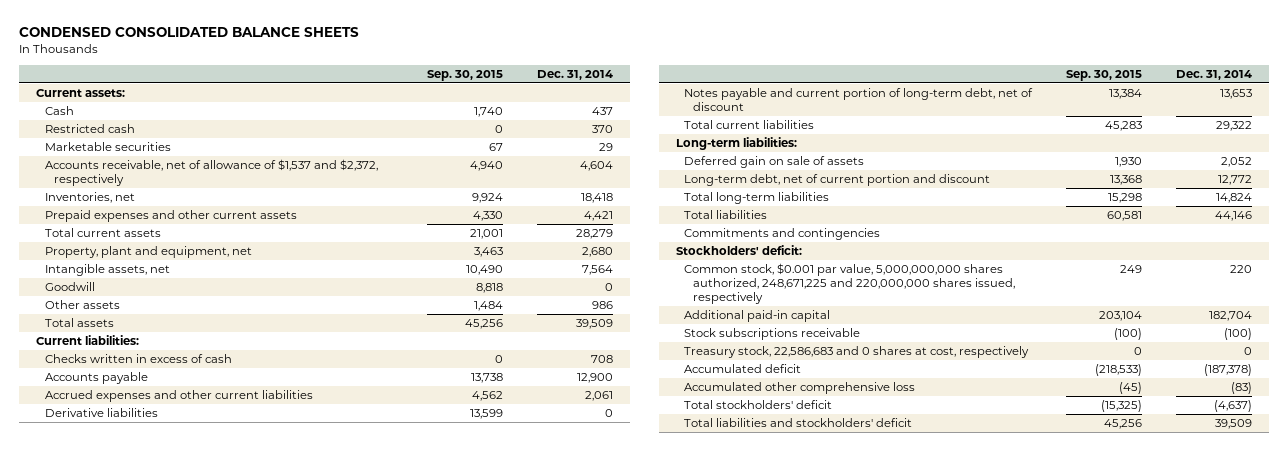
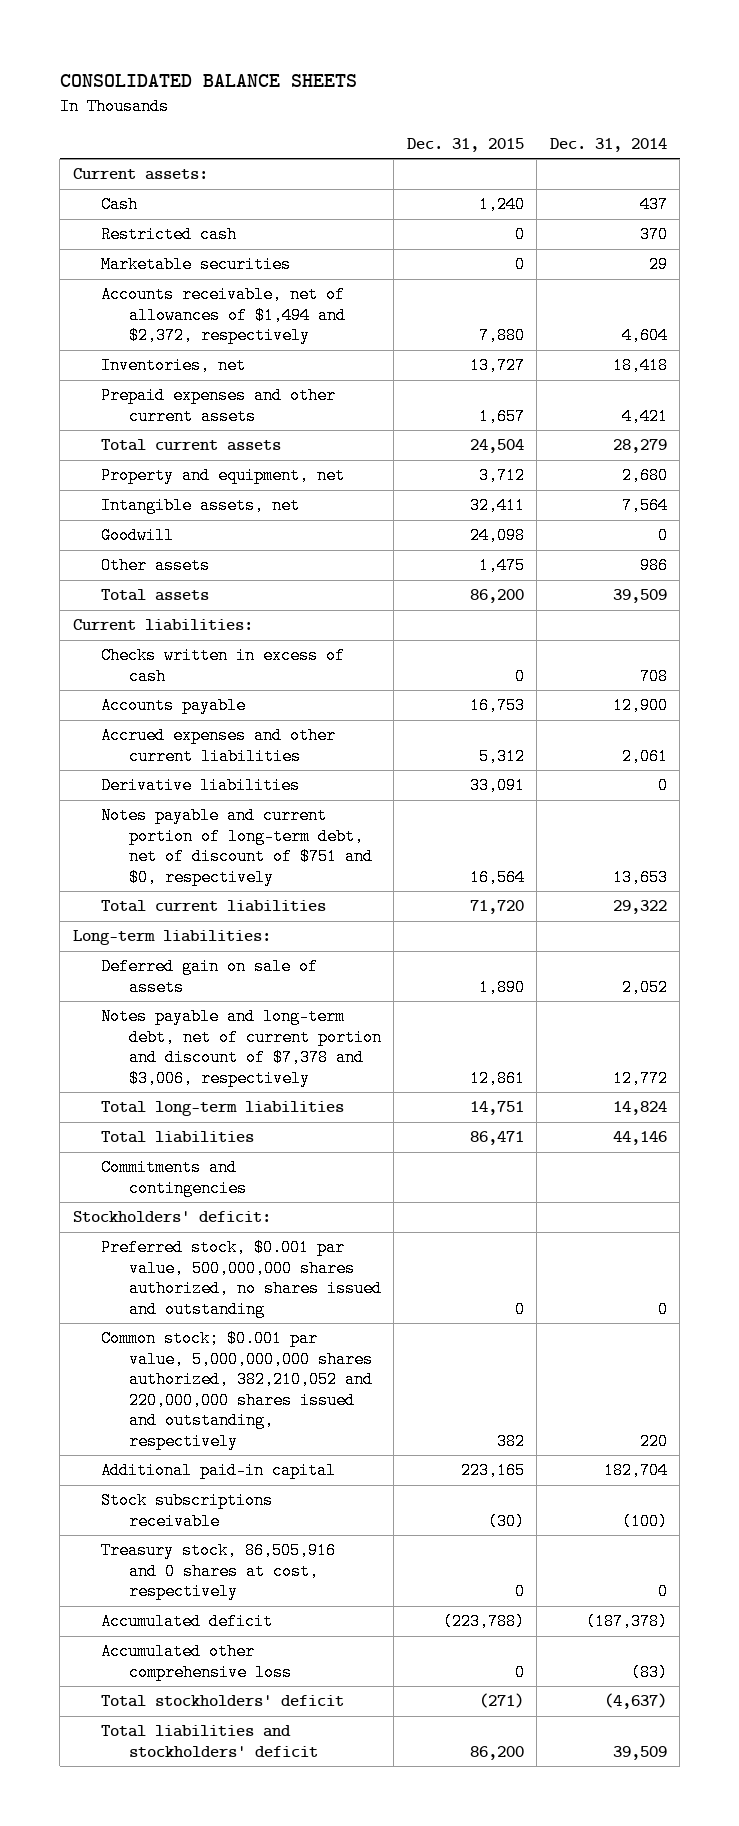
- CONDENSED CONSOLIDATED BALANCE SHEETS
+ CONSOLIDATED BALANCE SHEETS
- | Sep. 30, 2015 | Dec. 31, 2014
+ | Dec. 31, 2015 | Dec. 31, 2014
- Accounts receivable, net of allowance of $1,537 and $2,372, respectively | 4,940 | 4,604
+ Accounts receivable, net of allowances of $1,494 and $2,372, respectively | 7,880 | 4,604
- Property, plant and equipment, net | 3,463 | 2,680
+ Property and equipment, net | 3,712 | 2,680
- Notes payable and current portion of long-term debt, net of discount | 13,384 | 13,653
+ Notes payable and current portion of long-term debt, net of discount of $751 and $0, respectively | 16,564 | 13,653
- Long-term debt, net of current portion and discount | 13,368 | 12,772
+ Notes payable and long-term debt, net of current portion and discount of $7,378 and $3,006, respectively | 12,861 | 12,772
- Common stock, $0.001 par value, 5,000,000,000 shares authorized, 248,671,225 and 220,000,000 shares issued, respectively | 249 | 220
+ Preferred stock, $0.001 par value, 500,000,000 shares authorized, no shares issued and outstanding | 0 | 0
+ Common stock; $0.001 par value, 5,000,000,000 shares authorized, 382,210,052 and 220,000,000 shares issued and outstanding, respectively | 382 | 220
- Treasury stock, 22,586,683 and 0 shares at cost, respectively | 0 | 0
+ Treasury stock, 86,505,916 and 0 shares at cost, respectively | 0 | 0

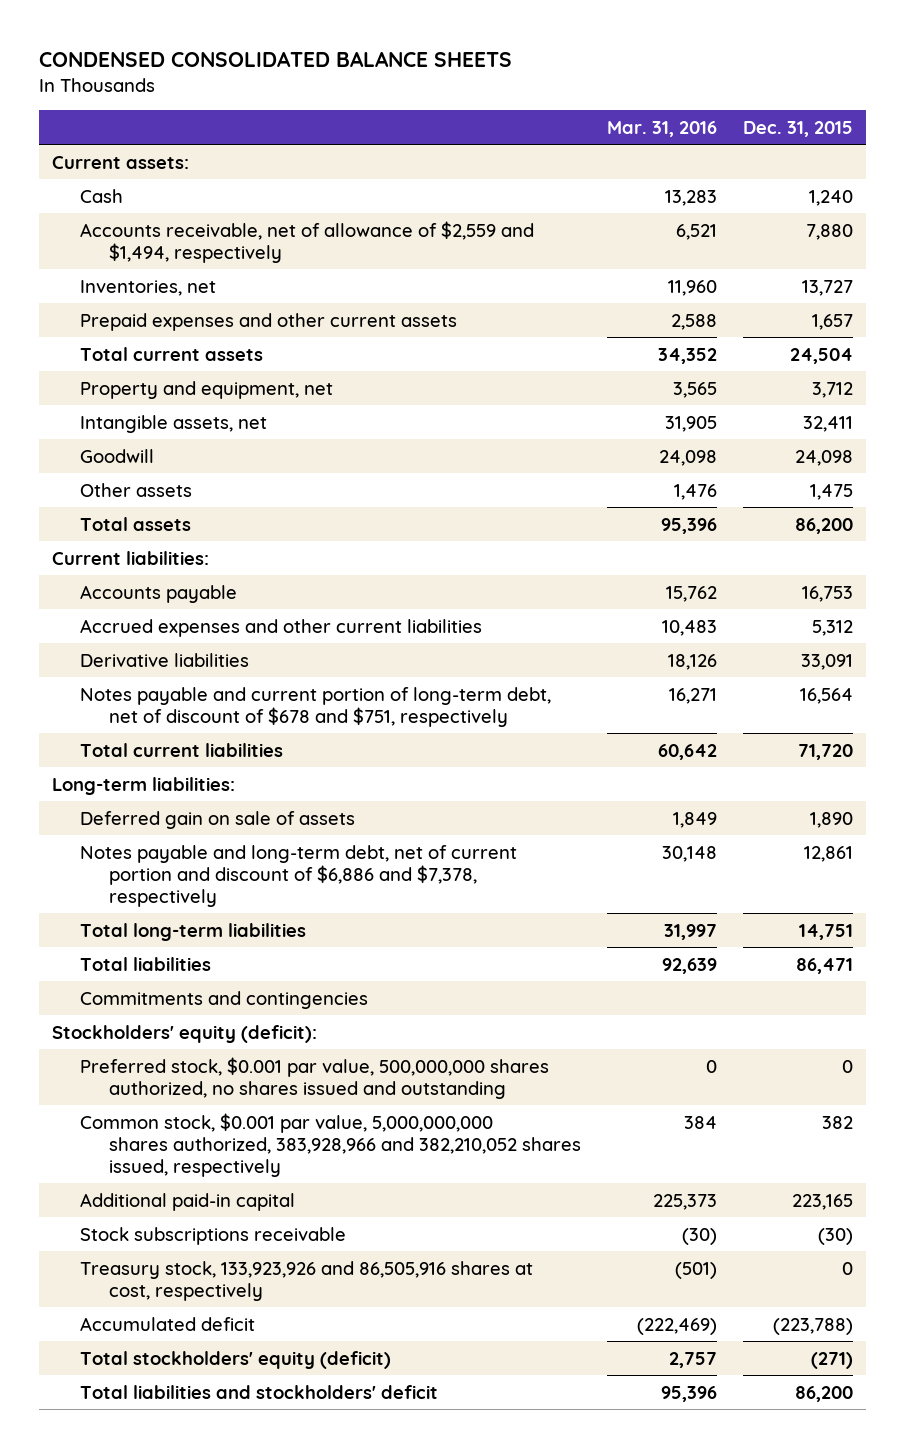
- CONSOLIDATED BALANCE SHEETS
+ CONDENSED CONSOLIDATED BALANCE SHEETS
- | Dec. 31, 2015 | Dec. 31, 2014
+ | Mar. 31, 2016 | Dec. 31, 2015
- Restricted cash | 0 | 370
- Marketable securities | 0 | 29
- Accounts receivable, net of allowances of $1,494 and $2,372, respectively | 7,880 | 4,604
+ Accounts receivable, net of allowance of $2,559 and $1,494, respectively | 6,521 | 7,880
- Checks written in excess of cash | 0 | 708
- Notes payable and current portion of long-term debt, net of discount of $751 and $0, respectively | 16,564 | 13,653
+ Notes payable and current portion of long-term debt, net of discount of $678 and $751, respectively | 16,271 | 16,564
- Notes payable and long-term debt, net of current portion and discount of $7,378 and $3,006, respectively | 12,861 | 12,772
+ Notes payable and long-term debt, net of current portion and discount of $6,886 and $7,378, respectively | 30,148 | 12,861
- Stockholders' deficit:
+ Stockholders' equity (deficit):
- Common stock; $0.001 par value, 5,000,000,000 shares authorized, 382,210,052 and 220,000,000 shares issued and outstanding, respectively | 382 | 220
+ Common stock, $0.001 par value, 5,000,000,000 shares authorized, 383,928,966 and 382,210,052 shares issued, respectively | 384 | 382
- Treasury stock, 86,505,916 and 0 shares at cost, respectively | 0 | 0
+ Treasury stock, 133,923,926 and 86,505,916 shares at cost, respectively | (501) | 0
- Accumulated other comprehensive loss | 0 | (83)
- Total stockholders' deficit | (271) | (4,637)
+ Total stockholders' equity (deficit) | 2,757 | (271)

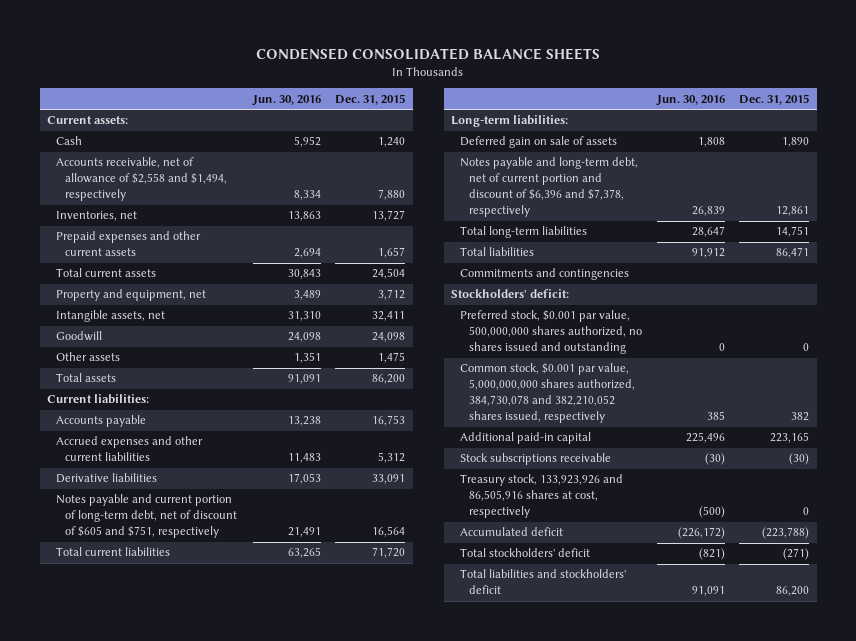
- | Mar. 31, 2016 | Dec. 31, 2015
+ | Jun. 30, 2016 | Dec. 31, 2015
- Accounts receivable, net of allowance of $2,559 and $1,494, respectively | 6,521 | 7,880
+ Accounts receivable, net of allowance of $2,558 and $1,494, respectively | 8,334 | 7,880
- Notes payable and current portion of long-term debt, net of discount of $678 and $751, respectively | 16,271 | 16,564
+ Notes payable and current portion of long-term debt, net of discount of $605 and $751, respectively | 21,491 | 16,564
- Notes payable and long-term debt, net of current portion and discount of $6,886 and $7,378, respectively | 30,148 | 12,861
+ Notes payable and long-term debt, net of current portion and discount of $6,396 and $7,378, respectively | 26,839 | 12,861
- Stockholders' equity (deficit):
+ Stockholders' deficit:
- Common stock, $0.001 par value, 5,000,000,000 shares authorized, 383,928,966 and 382,210,052 shares issued, respectively | 384 | 382
+ Common stock, $0.001 par value, 5,000,000,000 shares authorized, 384,730,078 and 382,210,052 shares issued, respectively | 385 | 382
- Total stockholders' equity (deficit) | 2,757 | (271)
+ Total stockholders' deficit | (821) | (271)

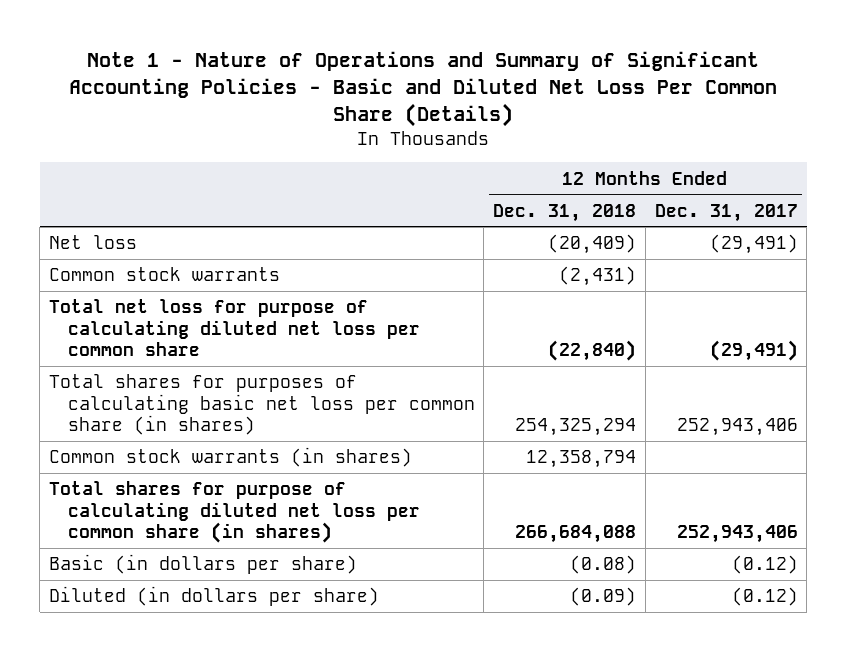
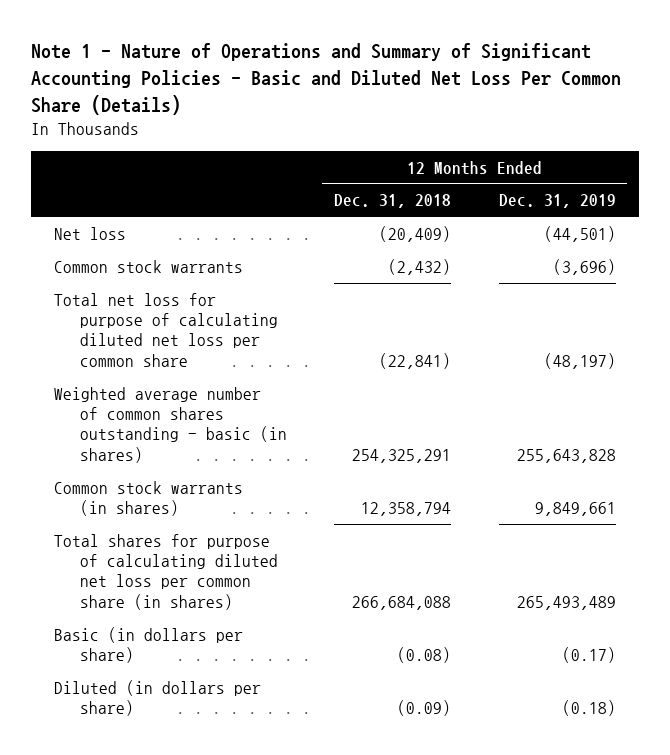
- | 12 Months Ended Dec. 31, 2018 | 12 Months Ended Dec. 31, 2017
+ | 12 Months Ended Dec. 31, 2018 | 12 Months Ended Dec. 31, 2019
- Common stock warrants | (2,431) |
- Total net loss for purpose of calculating diluted net loss per common share | (22,840) | (29,491)
- Total shares for purposes of calculating basic net loss per common share (in shares) | 254,325,294 | 252,943,406
+ Common stock warrants | (2,432) | (3,696)
+ Total net loss for purpose of calculating diluted net loss per common share | (22,841) | (48,197)
+ Weighted average number of common shares outstanding - basic (in shares) | 254,325,291 | 255,643,828

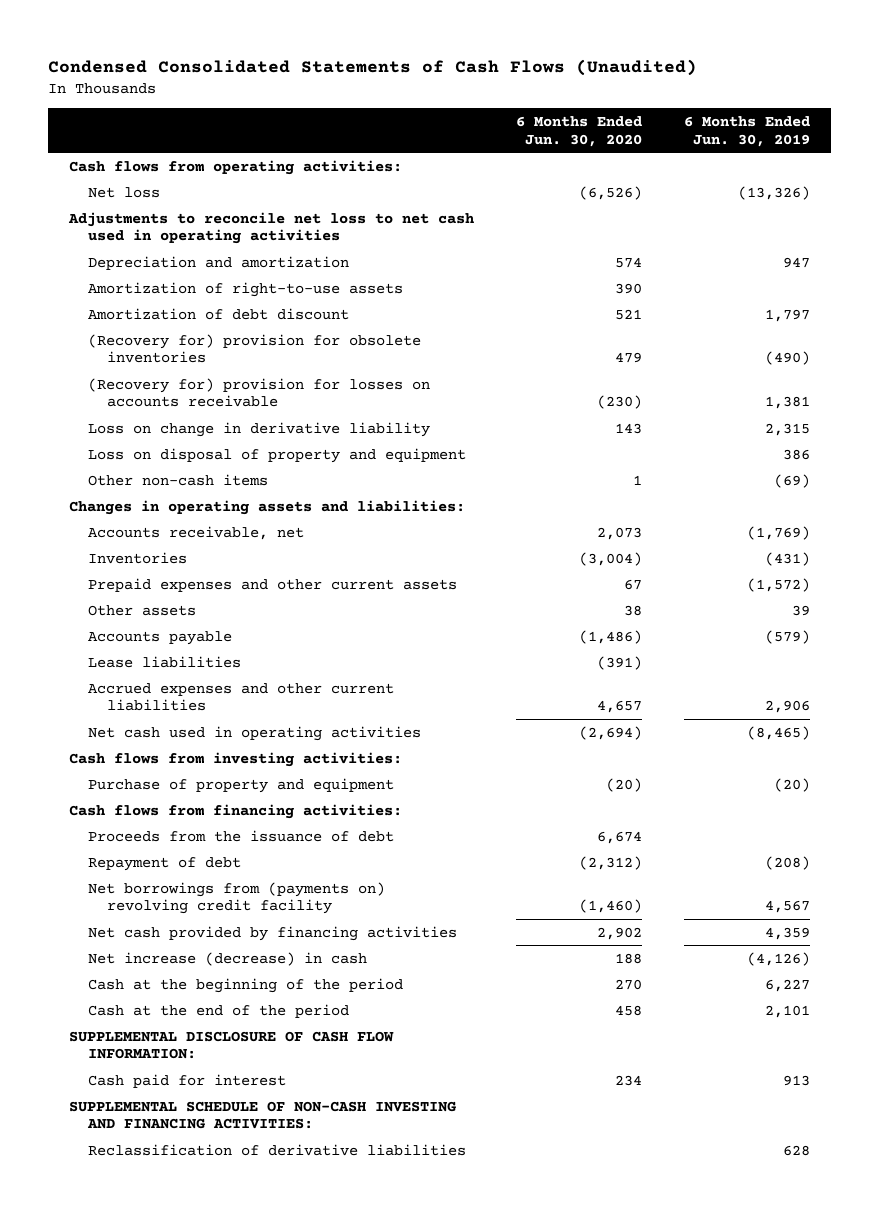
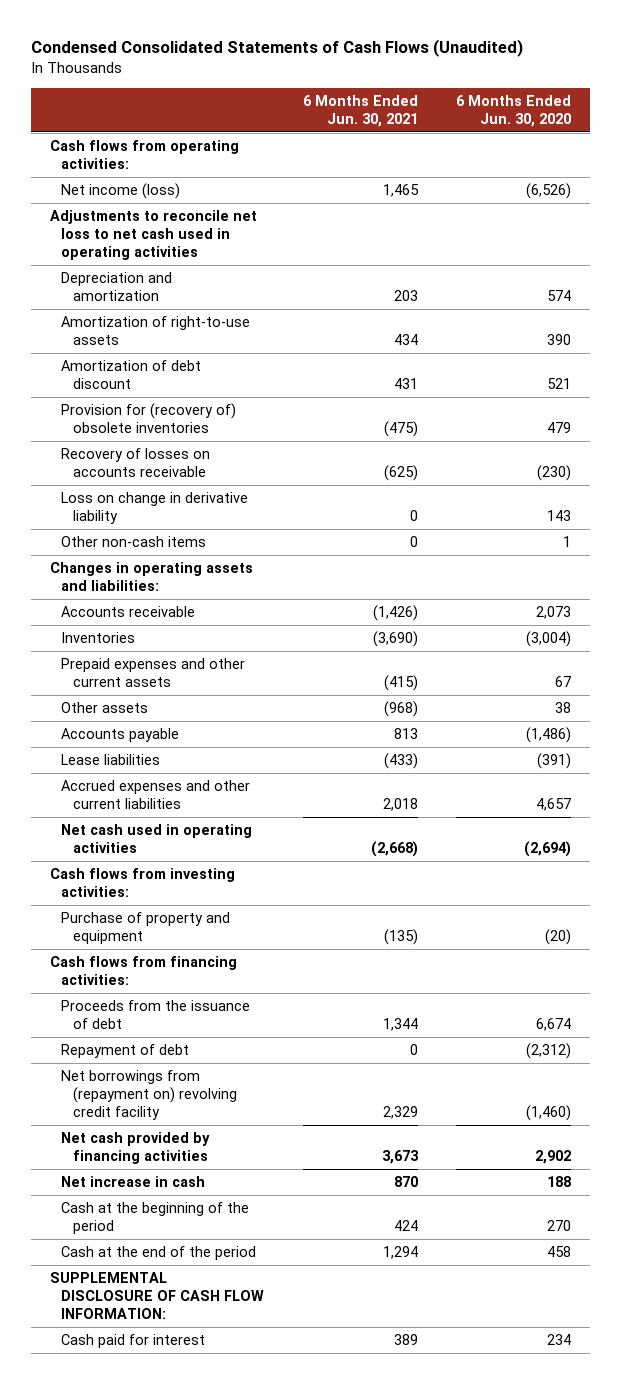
- | 6 Months Ended Jun. 30, 2020 | 6 Months Ended Jun. 30, 2019
+ | 6 Months Ended Jun. 30, 2021 | 6 Months Ended Jun. 30, 2020
- Net loss | (6,526) | (13,326)
+ Net income (loss) | 1,465 | (6,526)
- (Recovery for) provision for obsolete inventories | 479 | (490)
- (Recovery for) provision for losses on accounts receivable | (230) | 1,381
+ Provision for (recovery of) obsolete inventories | (475) | 479
+ Recovery of losses on accounts receivable | (625) | (230)
- Loss on disposal of property and equipment | | 386
- Accounts receivable, net | 2,073 | (1,769)
+ Accounts receivable | (1,426) | 2,073
- Net borrowings from (payments on) revolving credit facility | (1,460) | 4,567
+ Net borrowings from (repayment on) revolving credit facility | 2,329 | (1,460)
- Net increase (decrease) in cash | 188 | (4,126)
+ Net increase in cash | 870 | 188
- SUPPLEMENTAL SCHEDULE OF NON-CASH INVESTING AND FINANCING ACTIVITIES:
- Reclassification of derivative liabilities | | 628

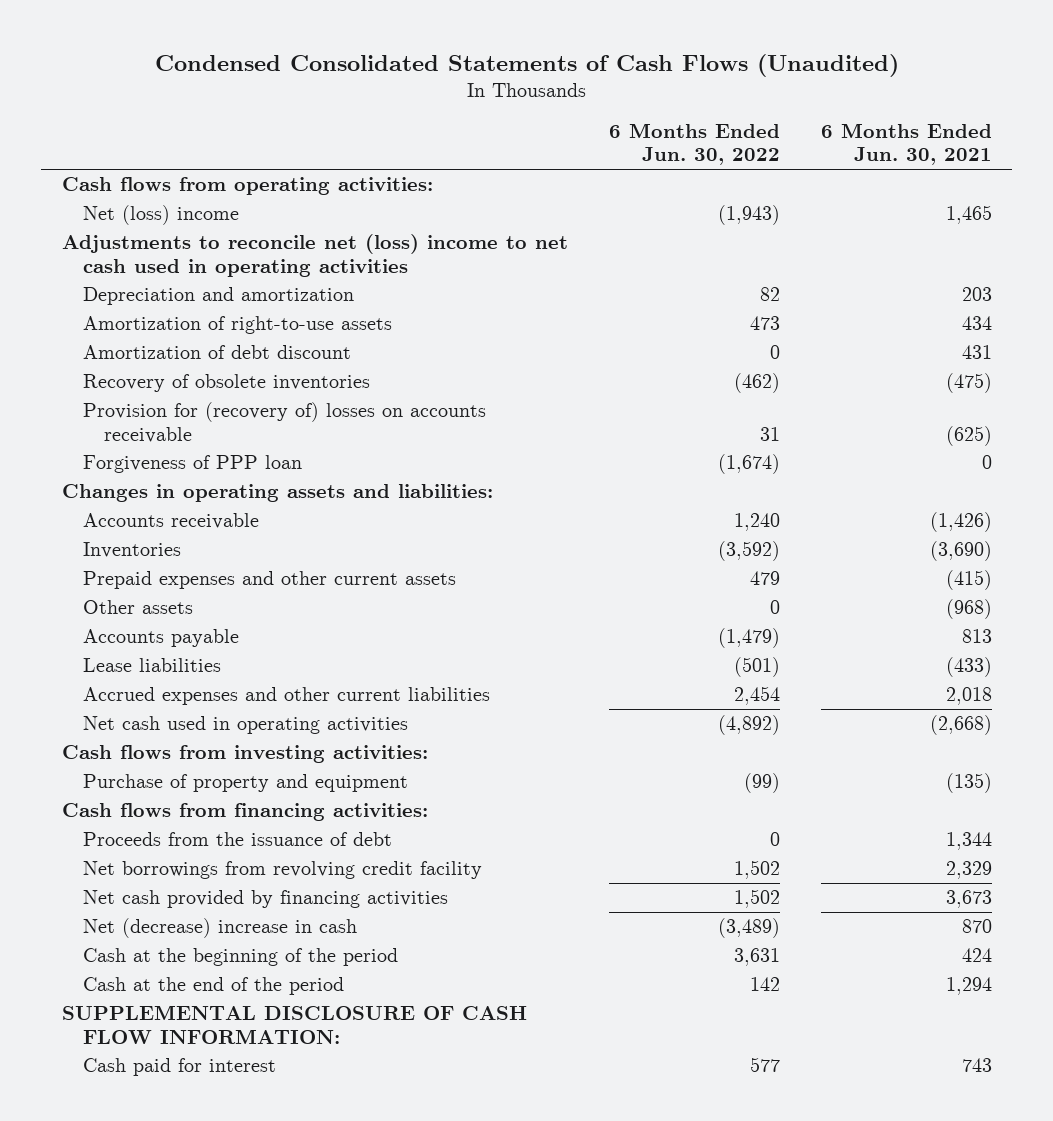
- | 6 Months Ended Jun. 30, 2021 | 6 Months Ended Jun. 30, 2020
+ | 6 Months Ended Jun. 30, 2022 | 6 Months Ended Jun. 30, 2021
- Net income (loss) | 1,465 | (6,526)
- Adjustments to reconcile net loss to net cash used in operating activities
+ Net (loss) income | (1,943) | 1,465
+ Adjustments to reconcile net (loss) income to net cash used in operating activities
- Provision for (recovery of) obsolete inventories | (475) | 479
- Recovery of losses on accounts receivable | (625) | (230)
- Loss on change in derivative liability | 0 | 143
- Other non-cash items | 0 | 1
+ Recovery of obsolete inventories | (462) | (475)
+ Provision for (recovery of) losses on accounts receivable | 31 | (625)
+ Forgiveness of PPP loan | (1,674) | 0
- Repayment of debt | 0 | (2,312)
- Net borrowings from (repayment on) revolving credit facility | 2,329 | (1,460)
+ Net borrowings from revolving credit facility | 1,502 | 2,329
- Net increase in cash | 870 | 188
+ Net (decrease) increase in cash | (3,489) | 870
- Cash paid for interest | 389 | 234
+ Cash paid for interest | 577 | 743

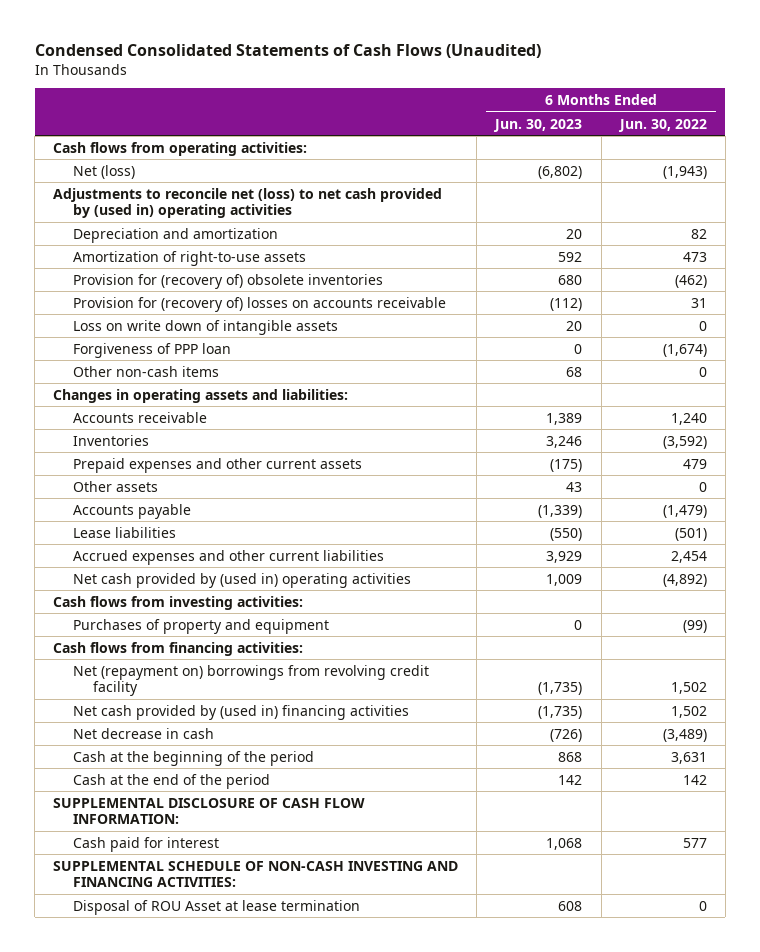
- | 6 Months Ended Jun. 30, 2022 | 6 Months Ended Jun. 30, 2021
+ | 6 Months Ended Jun. 30, 2023 | 6 Months Ended Jun. 30, 2022
- Net (loss) income | (1,943) | 1,465
- Adjustments to reconcile net (loss) income to net cash used in operating activities
+ Net (loss) | (6,802) | (1,943)
+ Adjustments to reconcile net (loss) to net cash provided by (used in) operating activities
- Amortization of debt discount | 0 | 431
- Recovery of obsolete inventories | (462) | (475)
+ Provision for (recovery of) obsolete inventories | 680 | (462)
+ Loss on write down of intangible assets | 20 | 0
+ Other non-cash items | 68 | 0
- Net cash used in operating activities | (4,892) | (2,668)
+ Net cash provided by (used in) operating activities | 1,009 | (4,892)
- Purchase of property and equipment | (99) | (135)
+ Purchases of property and equipment | 0 | (99)
- Proceeds from the issuance of debt | 0 | 1,344
- Net borrowings from revolving credit facility | 1,502 | 2,329
- Net cash provided by financing activities | 1,502 | 3,673
- Net (decrease) increase in cash | (3,489) | 870
+ Net (repayment on) borrowings from revolving credit facility | (1,735) | 1,502
+ Net cash provided by (used in) financing activities | (1,735) | 1,502
+ Net decrease in cash | (726) | (3,489)
+ SUPPLEMENTAL SCHEDULE OF NON-CASH INVESTING AND FINANCING ACTIVITIES:
+ Disposal of ROU Asset at lease termination | 608 | 0

